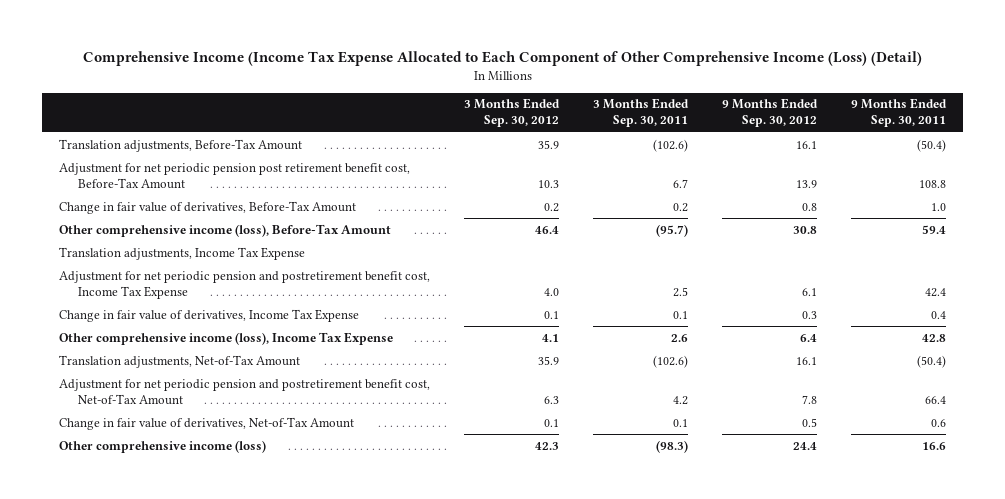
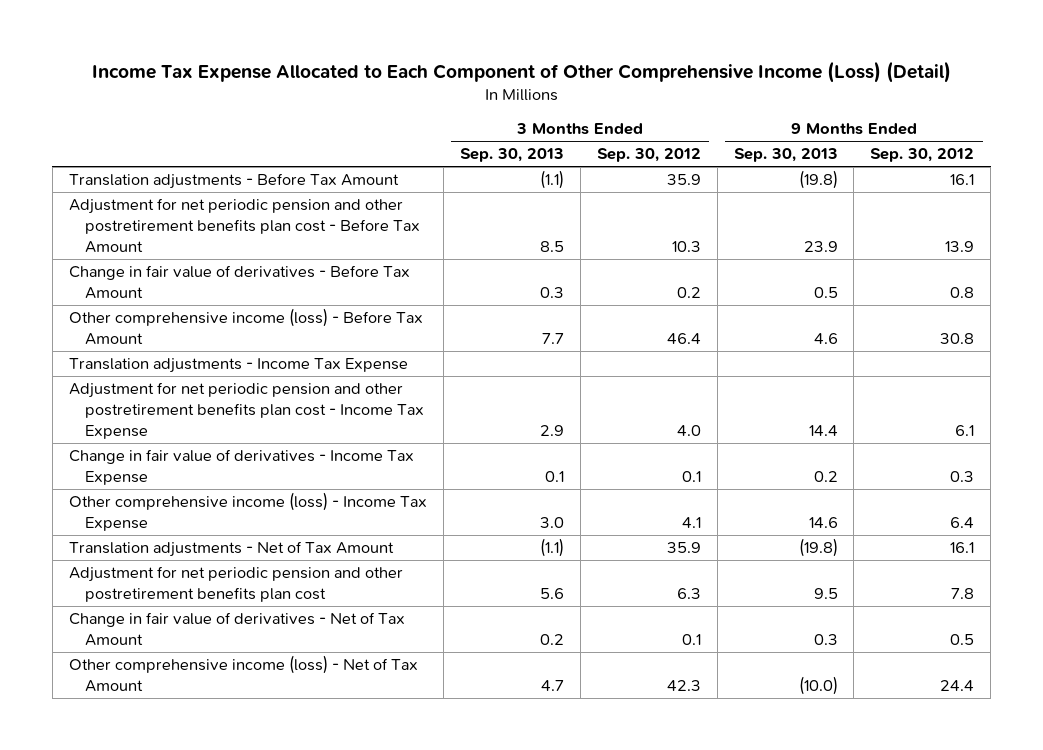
- Comprehensive Income (Income Tax Expense Allocated to Each Component of Other Comprehensive Income (Loss) (Detail)
+ Income Tax Expense Allocated to Each Component of Other Comprehensive Income (Loss) (Detail)
- | 3 Months Ended Sep. 30, 2012 | 3 Months Ended Sep. 30, 2011 | 9 Months Ended Sep. 30, 2012 | 9 Months Ended Sep. 30, 2011
+ | 3 Months Ended Sep. 30, 2013 | 3 Months Ended Sep. 30, 2012 | 9 Months Ended Sep. 30, 2013 | 9 Months Ended Sep. 30, 2012
- Translation adjustments, Before-Tax Amount | 35.9 | (102.6) | 16.1 | (50.4)
- Adjustment for net periodic pension post retirement benefit cost, Before-Tax Amount | 10.3 | 6.7 | 13.9 | 108.8
- Change in fair value of derivatives, Before-Tax Amount | 0.2 | 0.2 | 0.8 | 1.0
- Other comprehensive income (loss), Before-Tax Amount | 46.4 | (95.7) | 30.8 | 59.4
- Translation adjustments, Income Tax Expense
- Adjustment for net periodic pension and postretirement benefit cost, Income Tax Expense | 4.0 | 2.5 | 6.1 | 42.4
- Change in fair value of derivatives, Income Tax Expense | 0.1 | 0.1 | 0.3 | 0.4
- Other comprehensive income (loss), Income Tax Expense | 4.1 | 2.6 | 6.4 | 42.8
- Translation adjustments, Net-of-Tax Amount | 35.9 | (102.6) | 16.1 | (50.4)
- Adjustment for net periodic pension and postretirement benefit cost, Net-of-Tax Amount | 6.3 | 4.2 | 7.8 | 66.4
- Change in fair value of derivatives, Net-of-Tax Amount | 0.1 | 0.1 | 0.5 | 0.6
- Other comprehensive income (loss) | 42.3 | (98.3) | 24.4 | 16.6
+ Translation adjustments - Before Tax Amount | (1.1) | 35.9 | (19.8) | 16.1
+ Adjustment for net periodic pension and other postretirement benefits plan cost - Before Tax Amount | 8.5 | 10.3 | 23.9 | 13.9
+ Change in fair value of derivatives - Before Tax Amount | 0.3 | 0.2 | 0.5 | 0.8
+ Other comprehensive income (loss) - Before Tax Amount | 7.7 | 46.4 | 4.6 | 30.8
+ Translation adjustments - Income Tax Expense
+ Adjustment for net periodic pension and other postretirement benefits plan cost - Income Tax Expense | 2.9 | 4.0 | 14.4 | 6.1
+ Change in fair value of derivatives - Income Tax Expense | 0.1 | 0.1 | 0.2 | 0.3
+ Other comprehensive income (loss) - Income Tax Expense | 3.0 | 4.1 | 14.6 | 6.4
+ Translation adjustments - Net of Tax Amount | (1.1) | 35.9 | (19.8) | 16.1
+ Adjustment for net periodic pension and other postretirement benefits plan cost | 5.6 | 6.3 | 9.5 | 7.8
+ Change in fair value of derivatives - Net of Tax Amount | 0.2 | 0.1 | 0.3 | 0.5
+ Other comprehensive income (loss) - Net of Tax Amount | 4.7 | 42.3 | (10.0) | 24.4

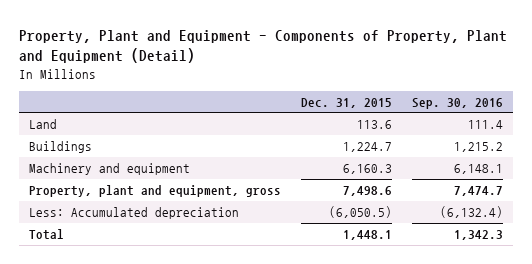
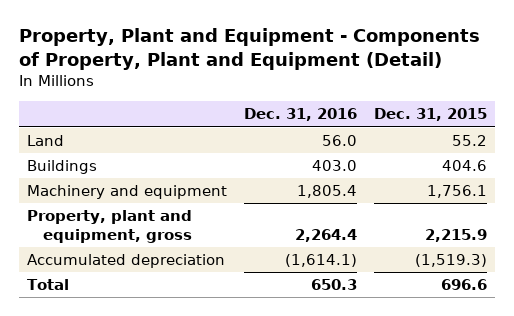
- | Dec. 31, 2015 | Sep. 30, 2016
+ | Dec. 31, 2016 | Dec. 31, 2015
- Land | 113.6 | 111.4
- Buildings | 1,224.7 | 1,215.2
- Machinery and equipment | 6,160.3 | 6,148.1
- Property, plant and equipment, gross | 7,498.6 | 7,474.7
- Less: Accumulated depreciation | (6,050.5) | (6,132.4)
- Total | 1,448.1 | 1,342.3
+ Land | 56.0 | 55.2
+ Buildings | 403.0 | 404.6
+ Machinery and equipment | 1,805.4 | 1,756.1
+ Property, plant and equipment, gross | 2,264.4 | 2,215.9
+ Accumulated depreciation | (1,614.1) | (1,519.3)
+ Total | 650.3 | 696.6

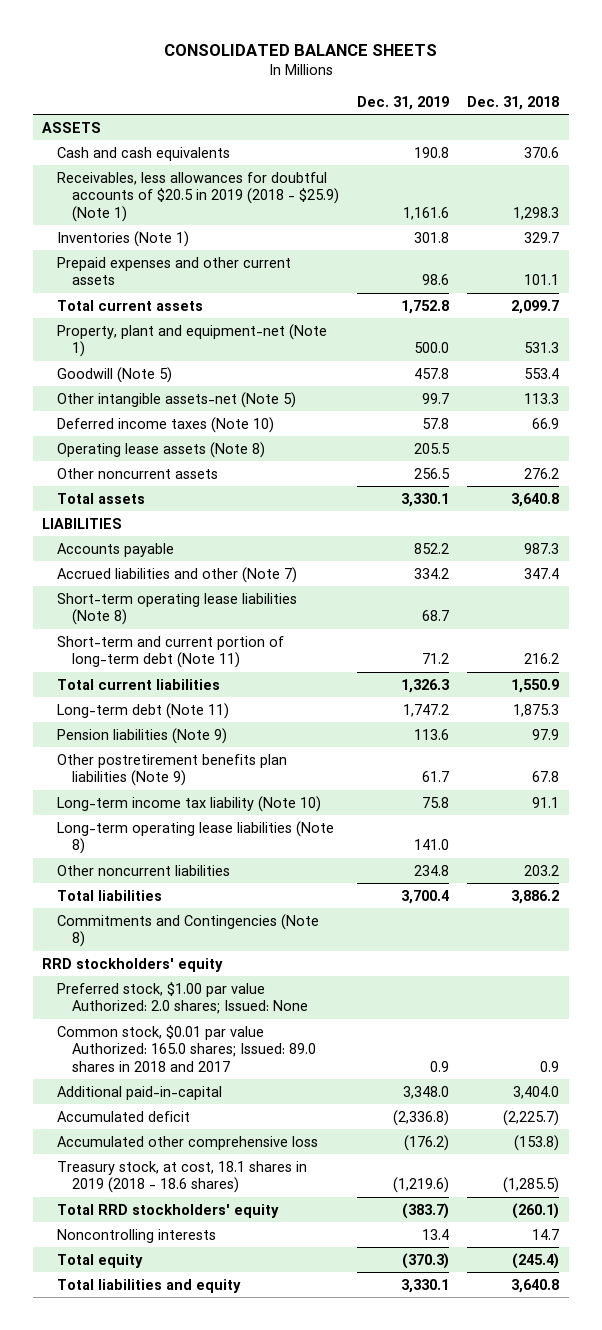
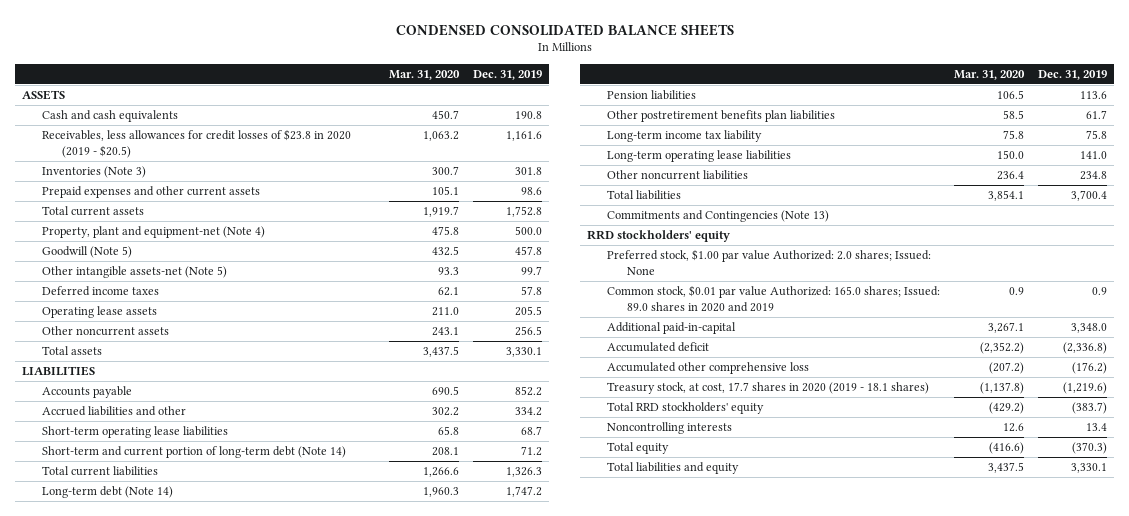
- CONSOLIDATED BALANCE SHEETS
+ CONDENSED CONSOLIDATED BALANCE SHEETS
- | Dec. 31, 2019 | Dec. 31, 2018
+ | Mar. 31, 2020 | Dec. 31, 2019
- Receivables, less allowances for doubtful accounts of $20.5 in 2019 (2018 - $25.9) (Note 1) | 1,161.6 | 1,298.3
- Inventories (Note 1) | 301.8 | 329.7
+ Receivables, less allowances for credit losses of $23.8 in 2020 (2019 - $20.5) | 1,063.2 | 1,161.6
+ Inventories (Note 3) | 300.7 | 301.8
- Property, plant and equipment-net (Note 1) | 500.0 | 531.3
+ Property, plant and equipment-net (Note 4) | 475.8 | 500.0
- Deferred income taxes (Note 10) | 57.8 | 66.9
- Operating lease assets (Note 8) | 205.5 |
+ Deferred income taxes | 62.1 | 57.8
+ Operating lease assets | 211.0 | 205.5
- Accrued liabilities and other (Note 7) | 334.2 | 347.4
- Short-term operating lease liabilities (Note 8) | 68.7 |
- Short-term and current portion of long-term debt (Note 11) | 71.2 | 216.2
+ Accrued liabilities and other | 302.2 | 334.2
+ Short-term operating lease liabilities | 65.8 | 68.7
+ Short-term and current portion of long-term debt (Note 14) | 208.1 | 71.2
- Long-term debt (Note 11) | 1,747.2 | 1,875.3
- Pension liabilities (Note 9) | 113.6 | 97.9
- Other postretirement benefits plan liabilities (Note 9) | 61.7 | 67.8
- Long-term income tax liability (Note 10) | 75.8 | 91.1
- Long-term operating lease liabilities (Note 8) | 141.0 |
+ Long-term debt (Note 14) | 1,960.3 | 1,747.2
+ Pension liabilities | 106.5 | 113.6
+ Other postretirement benefits plan liabilities | 58.5 | 61.7
+ Long-term income tax liability | 75.8 | 75.8
+ Long-term operating lease liabilities | 150.0 | 141.0
- Commitments and Contingencies (Note 8)
+ Commitments and Contingencies (Note 13)
- Common stock, $0.01 par value Authorized: 165.0 shares; Issued: 89.0 shares in 2018 and 2017 | 0.9 | 0.9
+ Common stock, $0.01 par value Authorized: 165.0 shares; Issued: 89.0 shares in 2020 and 2019 | 0.9 | 0.9
- Treasury stock, at cost, 18.1 shares in 2019 (2018 - 18.6 shares) | (1,219.6) | (1,285.5)
+ Treasury stock, at cost, 17.7 shares in 2020 (2019 - 18.1 shares) | (1,137.8) | (1,219.6)

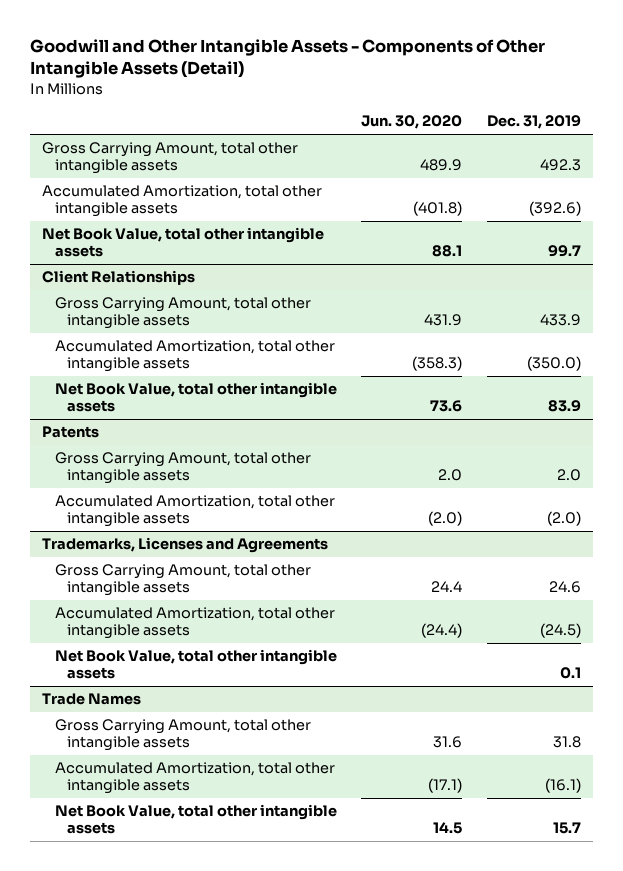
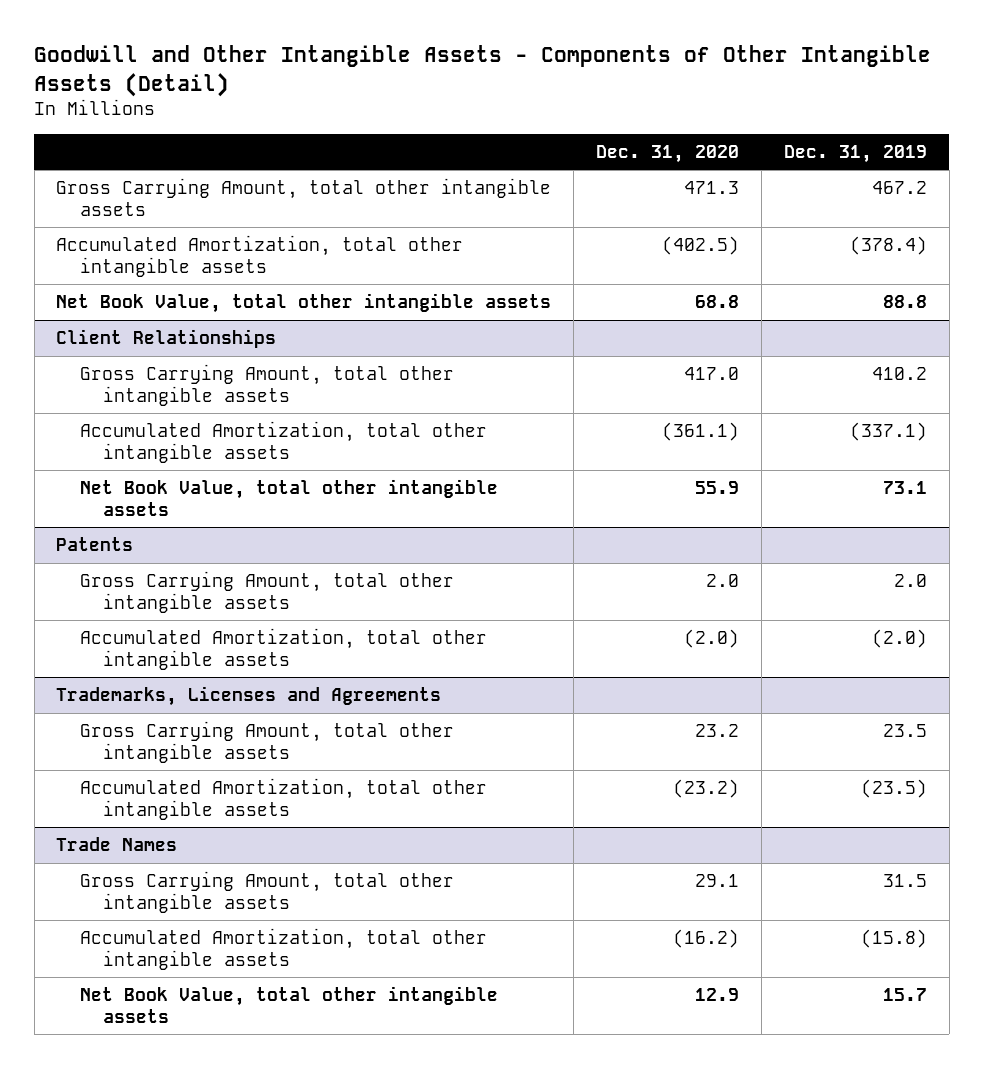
- | Jun. 30, 2020 | Dec. 31, 2019
+ | Dec. 31, 2020 | Dec. 31, 2019
- Gross Carrying Amount, total other intangible assets | 489.9 | 492.3
- Accumulated Amortization, total other intangible assets | (401.8) | (392.6)
- Net Book Value, total other intangible assets | 88.1 | 99.7
+ Gross Carrying Amount, total other intangible assets | 471.3 | 467.2
+ Accumulated Amortization, total other intangible assets | (402.5) | (378.4)
+ Net Book Value, total other intangible assets | 68.8 | 88.8
@ Client Relationships
- Gross Carrying Amount, total other intangible assets | 431.9 | 433.9
- Accumulated Amortization, total other intangible assets | (358.3) | (350.0)
- Net Book Value, total other intangible assets | 73.6 | 83.9
+ Gross Carrying Amount, total other intangible assets | 417.0 | 410.2
+ Accumulated Amortization, total other intangible assets | (361.1) | (337.1)
+ Net Book Value, total other intangible assets | 55.9 | 73.1
@ Trademarks, Licenses and Agreements
- Gross Carrying Amount, total other intangible assets | 24.4 | 24.6
- Accumulated Amortization, total other intangible assets | (24.4) | (24.5)
- Net Book Value, total other intangible assets | | 0.1
+ Gross Carrying Amount, total other intangible assets | 23.2 | 23.5
+ Accumulated Amortization, total other intangible assets | (23.2) | (23.5)
@ Trade Names
- Gross Carrying Amount, total other intangible assets | 31.6 | 31.8
- Accumulated Amortization, total other intangible assets | (17.1) | (16.1)
+ Gross Carrying Amount, total other intangible assets | 29.1 | 31.5
+ Accumulated Amortization, total other intangible assets | (16.2) | (15.8)

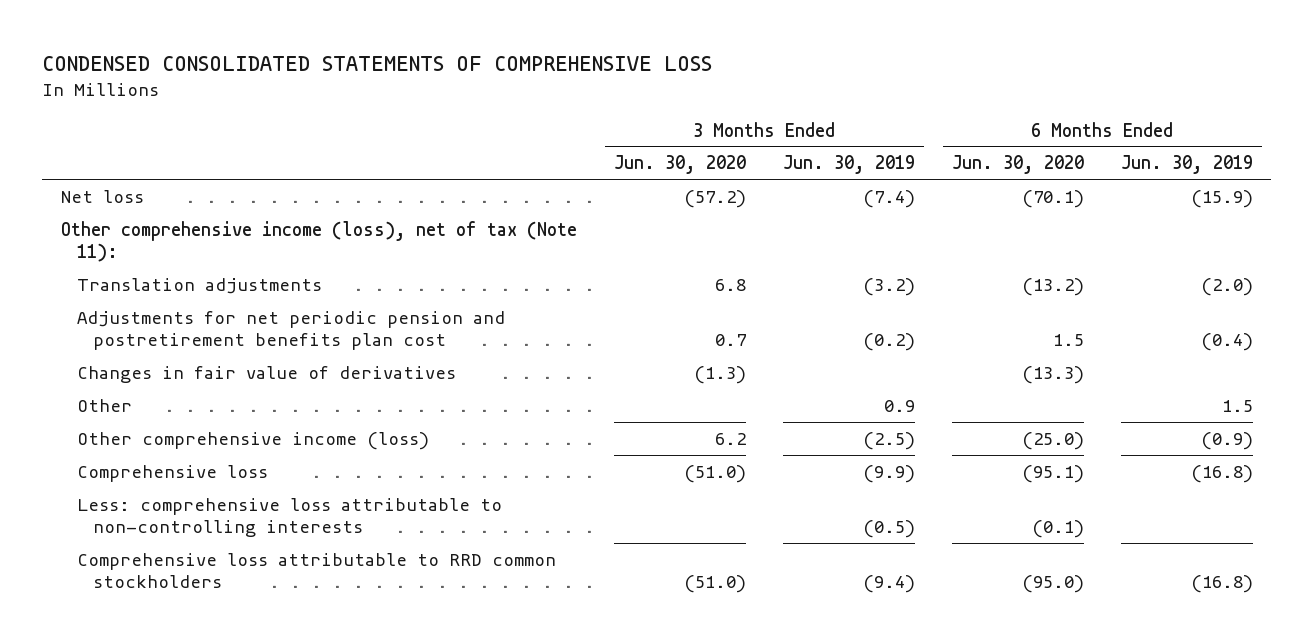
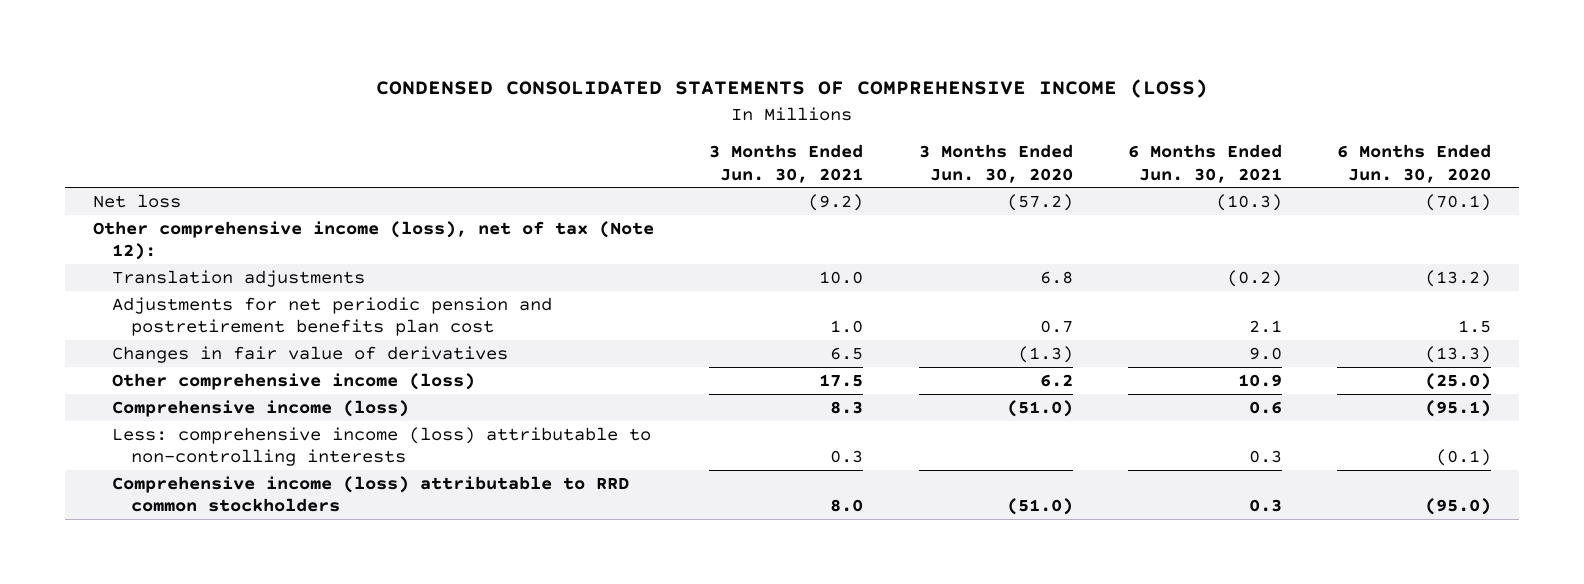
- CONDENSED CONSOLIDATED STATEMENTS OF COMPREHENSIVE LOSS
+ CONDENSED CONSOLIDATED STATEMENTS OF COMPREHENSIVE INCOME (LOSS)
- | 3 Months Ended Jun. 30, 2020 | 3 Months Ended Jun. 30, 2019 | 6 Months Ended Jun. 30, 2020 | 6 Months Ended Jun. 30, 2019
+ | 3 Months Ended Jun. 30, 2021 | 3 Months Ended Jun. 30, 2020 | 6 Months Ended Jun. 30, 2021 | 6 Months Ended Jun. 30, 2020
- Other comprehensive income (loss), net of tax (Note 11):
+ Other comprehensive income (loss), net of tax (Note 12):
- Other | | 0.9 | | 1.5
- Comprehensive loss | (51.0) | (9.9) | (95.1) | (16.8)
- Less: comprehensive loss attributable to non-controlling interests | | (0.5) | (0.1) |
- Comprehensive loss attributable to RRD common stockholders | (51.0) | (9.4) | (95.0) | (16.8)
+ Comprehensive income (loss) | 8.3 | (51.0) | 0.6 | (95.1)
+ Less: comprehensive income (loss) attributable to non-controlling interests | 0.3 | | 0.3 | (0.1)
+ Comprehensive income (loss) attributable to RRD common stockholders | 8.0 | (51.0) | 0.3 | (95.0)

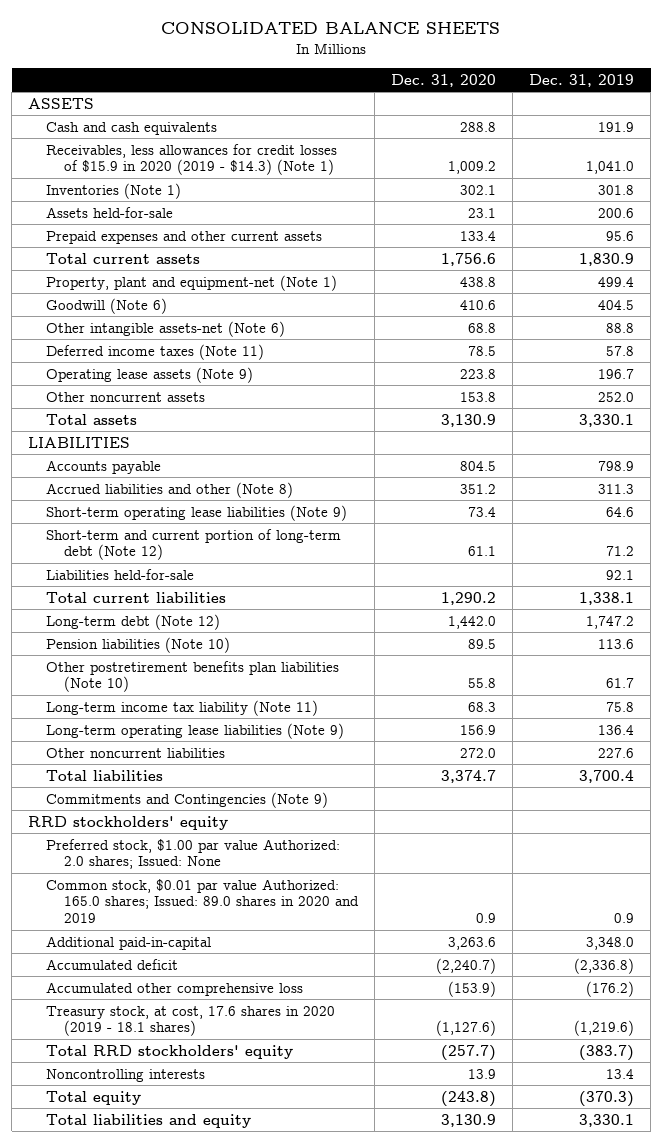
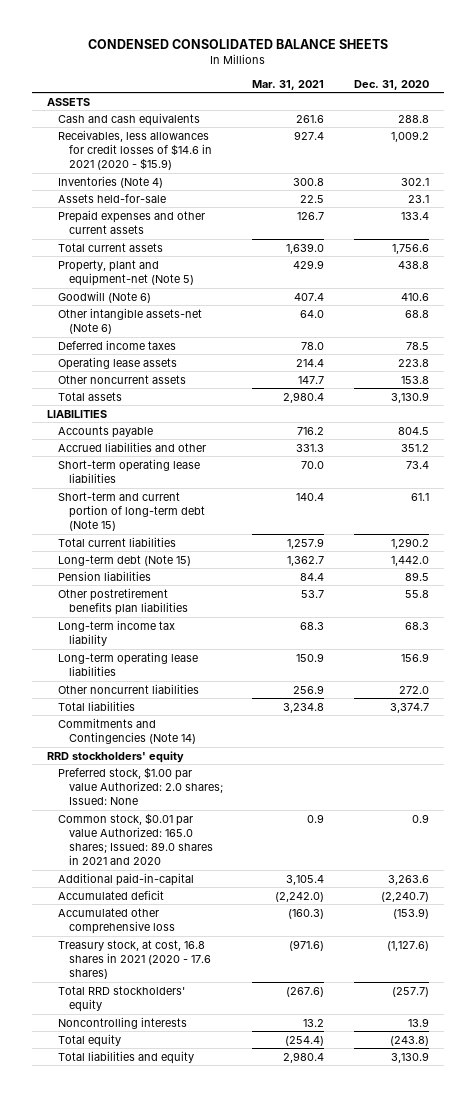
- CONSOLIDATED BALANCE SHEETS
+ CONDENSED CONSOLIDATED BALANCE SHEETS
- | Dec. 31, 2020 | Dec. 31, 2019
+ | Mar. 31, 2021 | Dec. 31, 2020
- Receivables, less allowances for credit losses of $15.9 in 2020 (2019 - $14.3) (Note 1) | 1,009.2 | 1,041.0
- Inventories (Note 1) | 302.1 | 301.8
+ Receivables, less allowances for credit losses of $14.6 in 2021 (2020 - $15.9) | 927.4 | 1,009.2
+ Inventories (Note 4) | 300.8 | 302.1
- Property, plant and equipment-net (Note 1) | 438.8 | 499.4
+ Property, plant and equipment-net (Note 5) | 429.9 | 438.8
- Deferred income taxes (Note 11) | 78.5 | 57.8
- Operating lease assets (Note 9) | 223.8 | 196.7
+ Deferred income taxes | 78.0 | 78.5
+ Operating lease assets | 214.4 | 223.8
- Accrued liabilities and other (Note 8) | 351.2 | 311.3
- Short-term operating lease liabilities (Note 9) | 73.4 | 64.6
- Short-term and current portion of long-term debt (Note 12) | 61.1 | 71.2
- Liabilities held-for-sale | | 92.1
+ Accrued liabilities and other | 331.3 | 351.2
+ Short-term operating lease liabilities | 70.0 | 73.4
+ Short-term and current portion of long-term debt (Note 15) | 140.4 | 61.1
- Long-term debt (Note 12) | 1,442.0 | 1,747.2
- Pension liabilities (Note 10) | 89.5 | 113.6
- Other postretirement benefits plan liabilities (Note 10) | 55.8 | 61.7
- Long-term income tax liability (Note 11) | 68.3 | 75.8
- Long-term operating lease liabilities (Note 9) | 156.9 | 136.4
+ Long-term debt (Note 15) | 1,362.7 | 1,442.0
+ Pension liabilities | 84.4 | 89.5
+ Other postretirement benefits plan liabilities | 53.7 | 55.8
+ Long-term income tax liability | 68.3 | 68.3
+ Long-term operating lease liabilities | 150.9 | 156.9
- Commitments and Contingencies (Note 9)
+ Commitments and Contingencies (Note 14)
- Common stock, $0.01 par value Authorized: 165.0 shares; Issued: 89.0 shares in 2020 and 2019 | 0.9 | 0.9
+ Common stock, $0.01 par value Authorized: 165.0 shares; Issued: 89.0 shares in 2021 and 2020 | 0.9 | 0.9
- Treasury stock, at cost, 17.6 shares in 2020 (2019 - 18.1 shares) | (1,127.6) | (1,219.6)
+ Treasury stock, at cost, 16.8 shares in 2021 (2020 - 17.6 shares) | (971.6) | (1,127.6)

